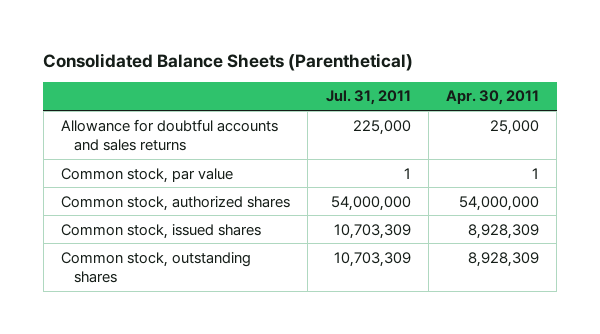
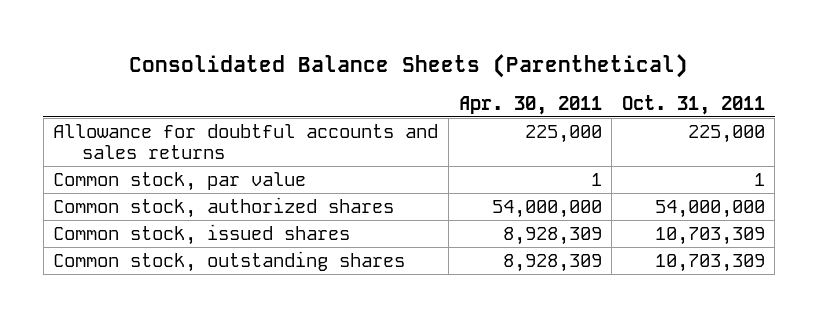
- | Jul. 31, 2011 | Apr. 30, 2011
+ | Apr. 30, 2011 | Oct. 31, 2011
- Allowance for doubtful accounts and sales returns | 225,000 | 25,000
+ Allowance for doubtful accounts and sales returns | 225,000 | 225,000

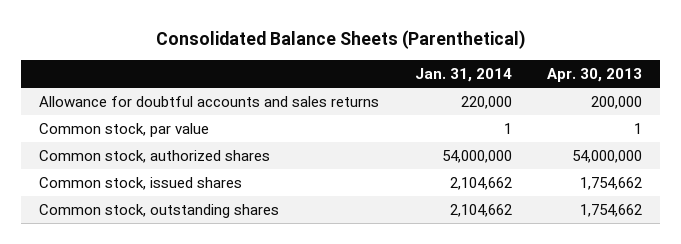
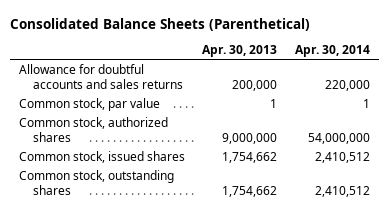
- | Jan. 31, 2014 | Apr. 30, 2013
+ | Apr. 30, 2013 | Apr. 30, 2014
- Common stock, authorized shares | 54,000,000 | 54,000,000
+ Common stock, authorized shares | 9,000,000 | 54,000,000

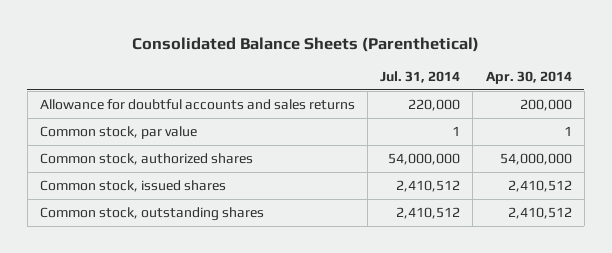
- | Apr. 30, 2013 | Apr. 30, 2014
+ | Jul. 31, 2014 | Apr. 30, 2014
- Allowance for doubtful accounts and sales returns | 200,000 | 220,000
+ Allowance for doubtful accounts and sales returns | 220,000 | 200,000

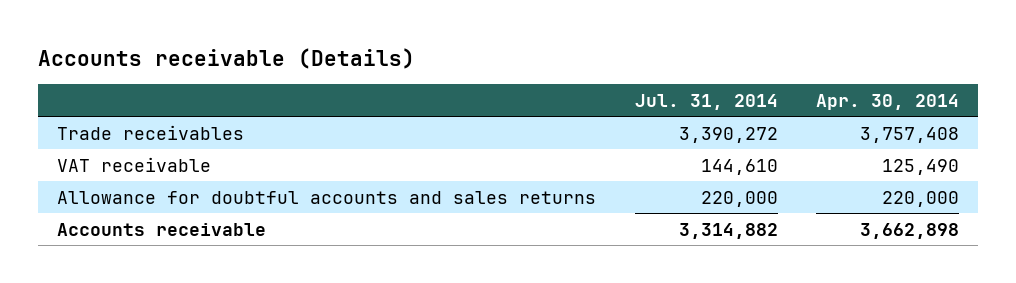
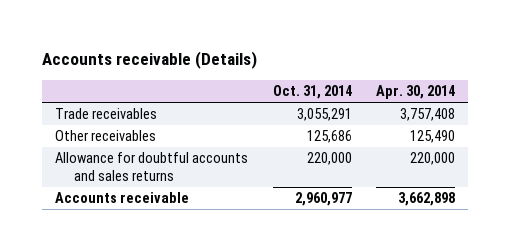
- | Jul. 31, 2014 | Apr. 30, 2014
+ | Oct. 31, 2014 | Apr. 30, 2014
- VAT receivable | 144,610 | 125,490
+ Other receivables | 125,686 | 125,490

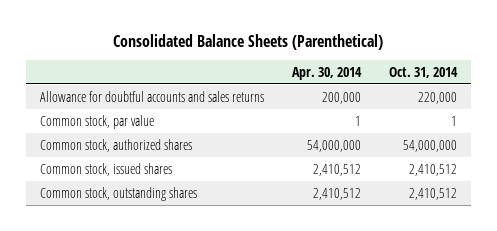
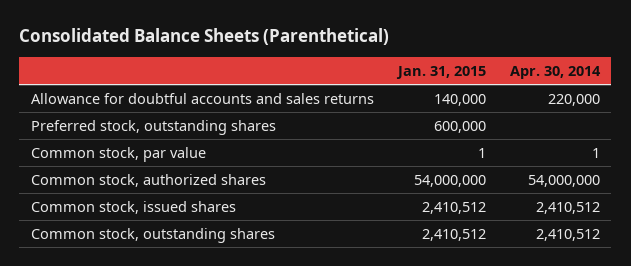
- | Apr. 30, 2014 | Oct. 31, 2014
+ | Jan. 31, 2015 | Apr. 30, 2014
- Allowance for doubtful accounts and sales returns | 200,000 | 220,000
+ Allowance for doubtful accounts and sales returns | 140,000 | 220,000
+ Preferred stock, outstanding shares | 600,000 |

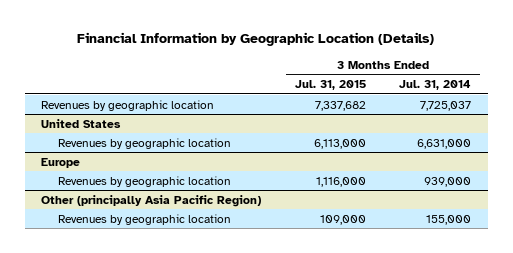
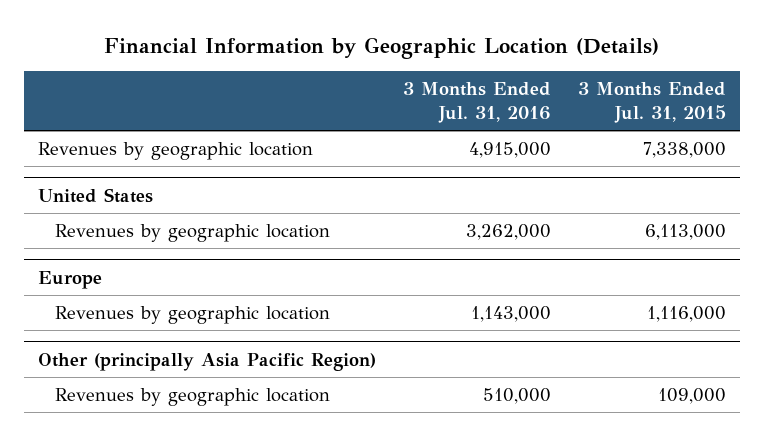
- | 3 Months Ended Jul. 31, 2015 | 3 Months Ended Jul. 31, 2014
+ | 3 Months Ended Jul. 31, 2016 | 3 Months Ended Jul. 31, 2015
- Revenues by geographic location | 7,337,682 | 7,725,037
+ Revenues by geographic location | 4,915,000 | 7,338,000

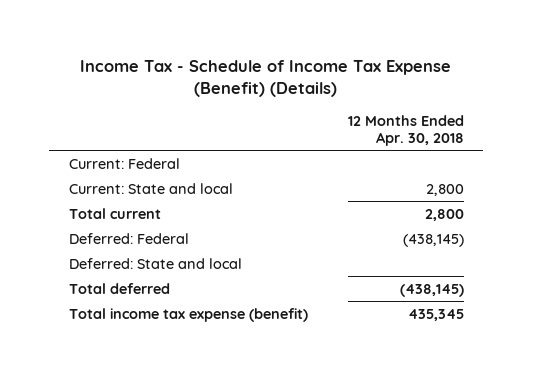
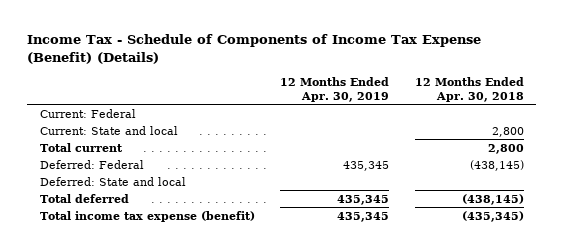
- Income Tax - Schedule of Income Tax Expense (Benefit) (Details)
+ Income Tax - Schedule of Components of Income Tax Expense (Benefit) (Details)
- | 12 Months Ended Apr. 30, 2018
+ | 12 Months Ended Apr. 30, 2019 | 12 Months Ended Apr. 30, 2018
- Total income tax expense (benefit) | 435,345
+ Total income tax expense (benefit) | 435,345 | (435,345)

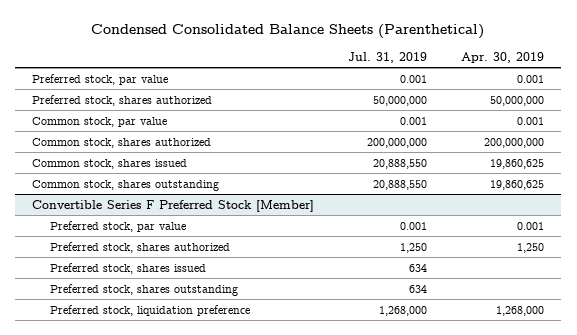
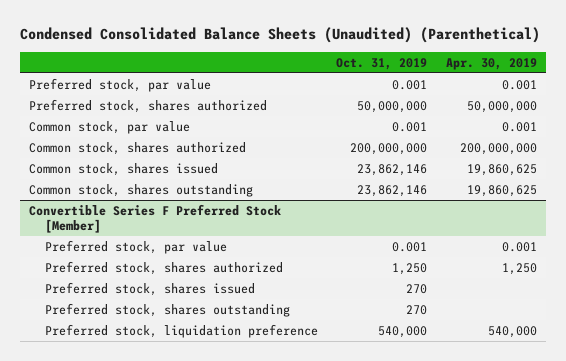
- Condensed Consolidated Balance Sheets (Parenthetical)
+ Condensed Consolidated Balance Sheets (Unaudited) (Parenthetical)
- | Jul. 31, 2019 | Apr. 30, 2019
+ | Oct. 31, 2019 | Apr. 30, 2019
@ Convertible Series F Preferred Stock [Member]
- Preferred stock, liquidation preference | 1,268,000 | 1,268,000
+ Preferred stock, liquidation preference | 540,000 | 540,000

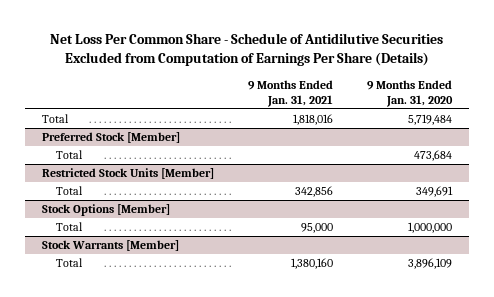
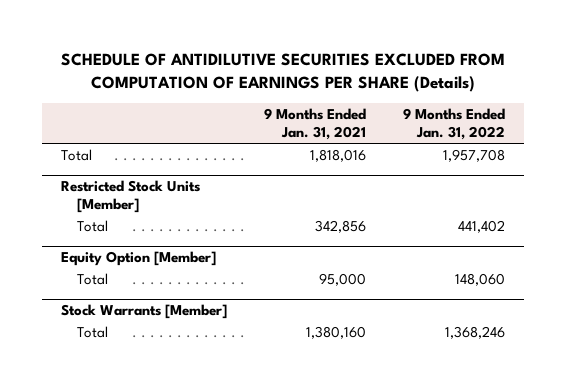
- Net Loss Per Common Share - Schedule of Antidilutive Securities Excluded from Computation of Earnings Per Share (Details)
+ SCHEDULE OF ANTIDILUTIVE SECURITIES EXCLUDED FROM COMPUTATION OF EARNINGS PER SHARE (Details)
- | 9 Months Ended Jan. 31, 2021 | 9 Months Ended Jan. 31, 2020
+ | 9 Months Ended Jan. 31, 2021 | 9 Months Ended Jan. 31, 2022
- Preferred Stock [Member]
- Total | | 473,684
- Stock Options [Member]
+ Equity Option [Member]

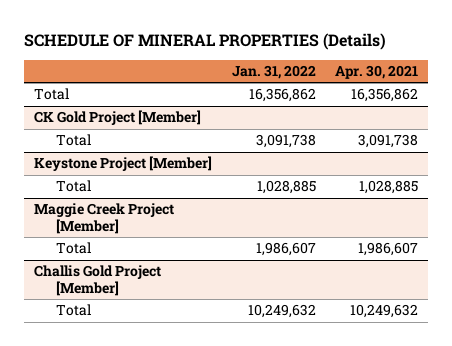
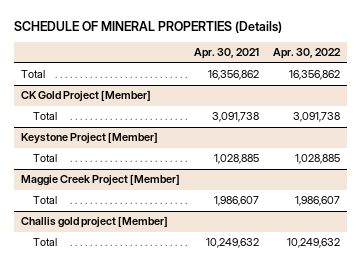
- | Jan. 31, 2022 | Apr. 30, 2021
+ | Apr. 30, 2021 | Apr. 30, 2022
- Challis Gold Project [Member]
+ Challis gold project [Member]

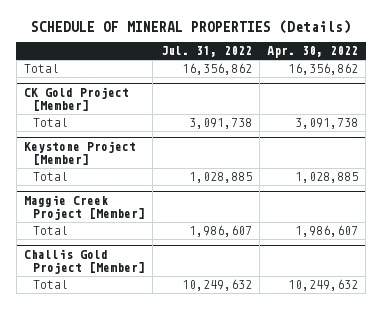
- | Apr. 30, 2021 | Apr. 30, 2022
+ | Jul. 31, 2022 | Apr. 30, 2022
- Challis gold project [Member]
+ Challis Gold Project [Member]

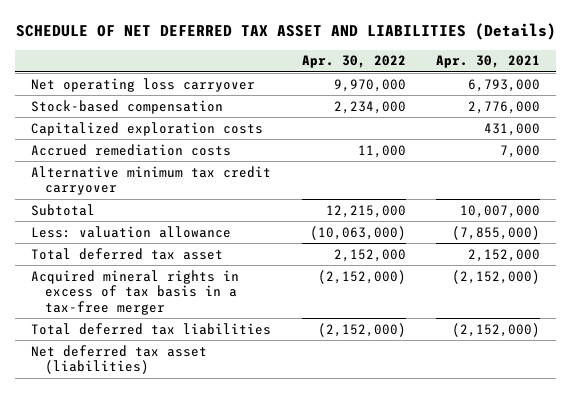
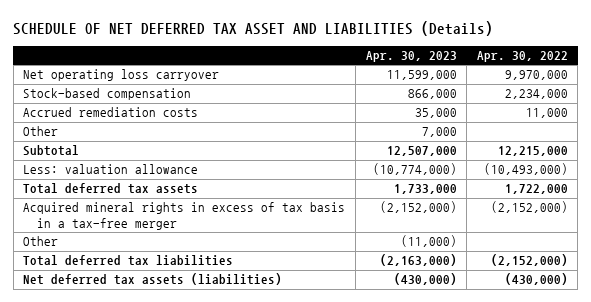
- | Apr. 30, 2022 | Apr. 30, 2021
+ | Apr. 30, 2023 | Apr. 30, 2022
- Capitalized exploration costs | | 431,000
- Alternative minimum tax credit carryover
+ Other | 7,000 |
- Less: valuation allowance | (10,063,000) | (7,855,000)
- Total deferred tax asset | 2,152,000 | 2,152,000
+ Less: valuation allowance | (10,774,000) | (10,493,000)
+ Total deferred tax assets | 1,733,000 | 1,722,000
+ Other | (11,000) |
- Net deferred tax asset (liabilities)
+ Net deferred tax assets (liabilities) | (430,000) | (430,000)

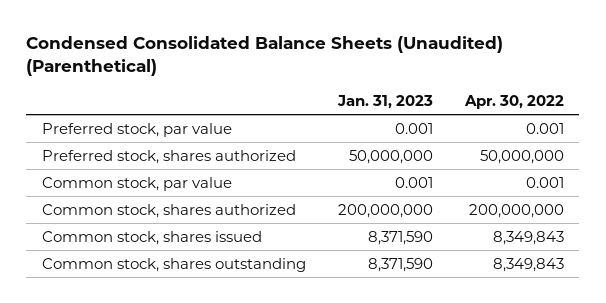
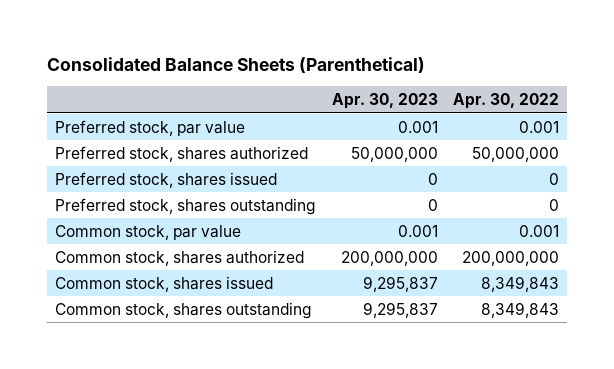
- Condensed Consolidated Balance Sheets (Unaudited) (Parenthetical)
+ Consolidated Balance Sheets (Parenthetical)
- | Jan. 31, 2023 | Apr. 30, 2022
+ | Apr. 30, 2023 | Apr. 30, 2022
+ Preferred stock, shares issued | 0 | 0
+ Preferred stock, shares outstanding | 0 | 0

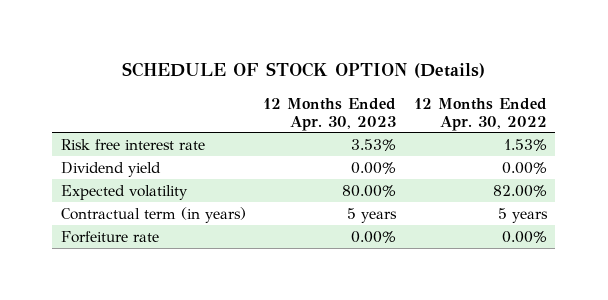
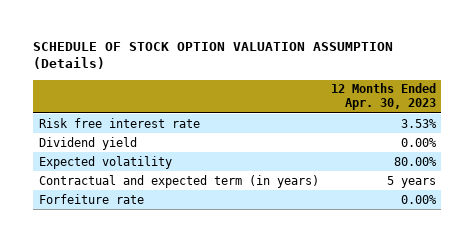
- SCHEDULE OF STOCK OPTION (Details)
+ SCHEDULE OF STOCK OPTION VALUATION ASSUMPTION (Details)
- | 12 Months Ended Apr. 30, 2023 | 12 Months Ended Apr. 30, 2022
+ | 12 Months Ended Apr. 30, 2023
- Contractual term (in years) | 5 years | 5 years
+ Contractual and expected term (in years) | 5 years

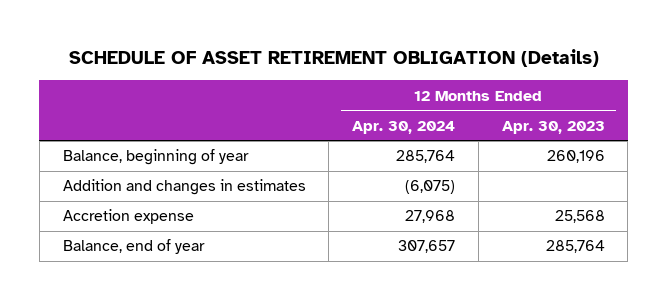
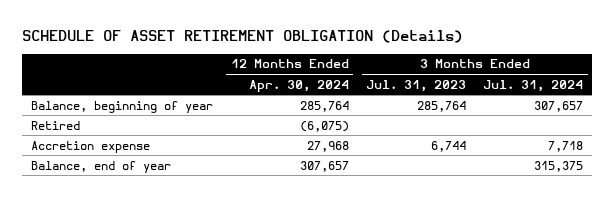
- | 12 Months Ended Apr. 30, 2024 | 12 Months Ended Apr. 30, 2023
+ | 12 Months Ended Apr. 30, 2024 | 3 Months Ended Jul. 31, 2023 | 3 Months Ended Jul. 31, 2024
- Addition and changes in estimates | (6,075) |
+ Retired | (6,075) | |

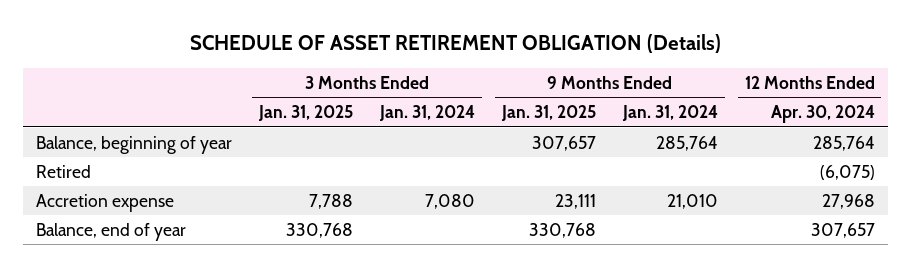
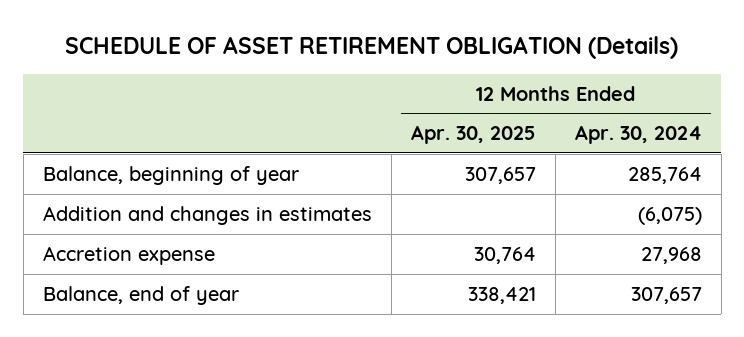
- | 3 Months Ended Jan. 31, 2025 | 3 Months Ended Jan. 31, 2024 | 9 Months Ended Jan. 31, 2025 | 9 Months Ended Jan. 31, 2024 | 12 Months Ended Apr. 30, 2024
+ | 12 Months Ended Apr. 30, 2025 | 12 Months Ended Apr. 30, 2024
- Retired | | | | | (6,075)
+ Addition and changes in estimates | | (6,075)

